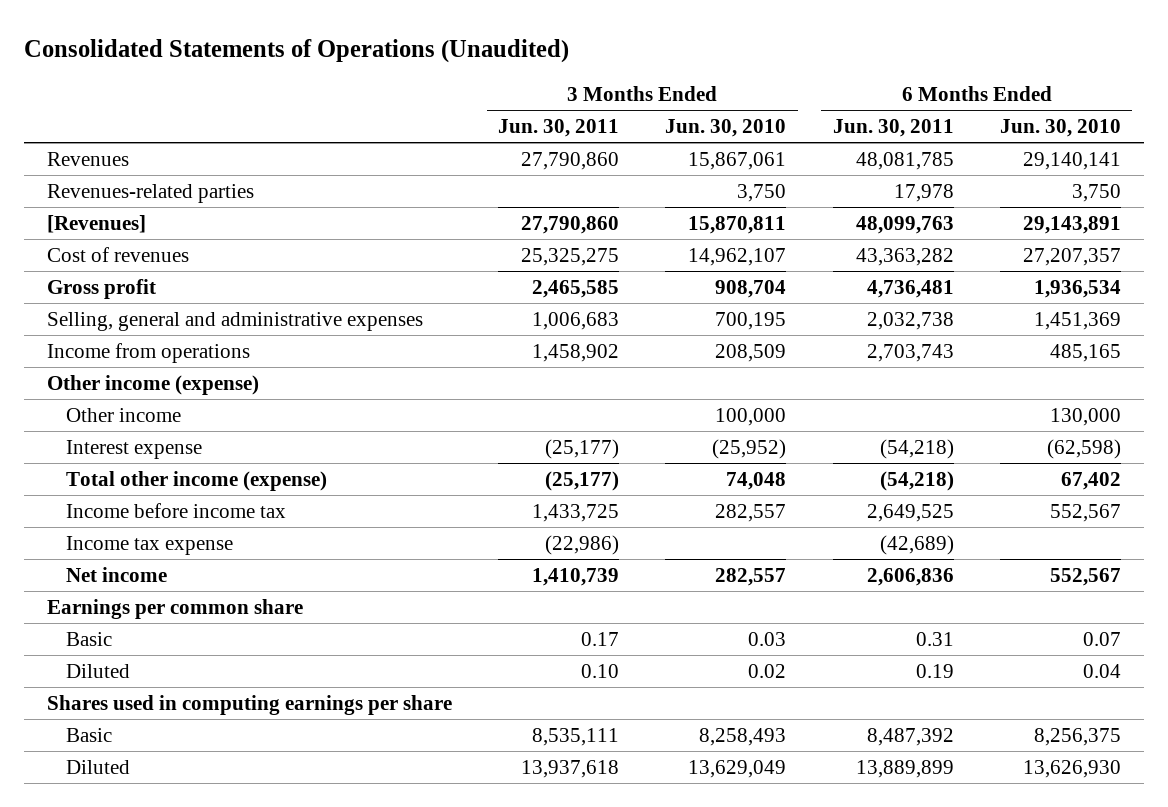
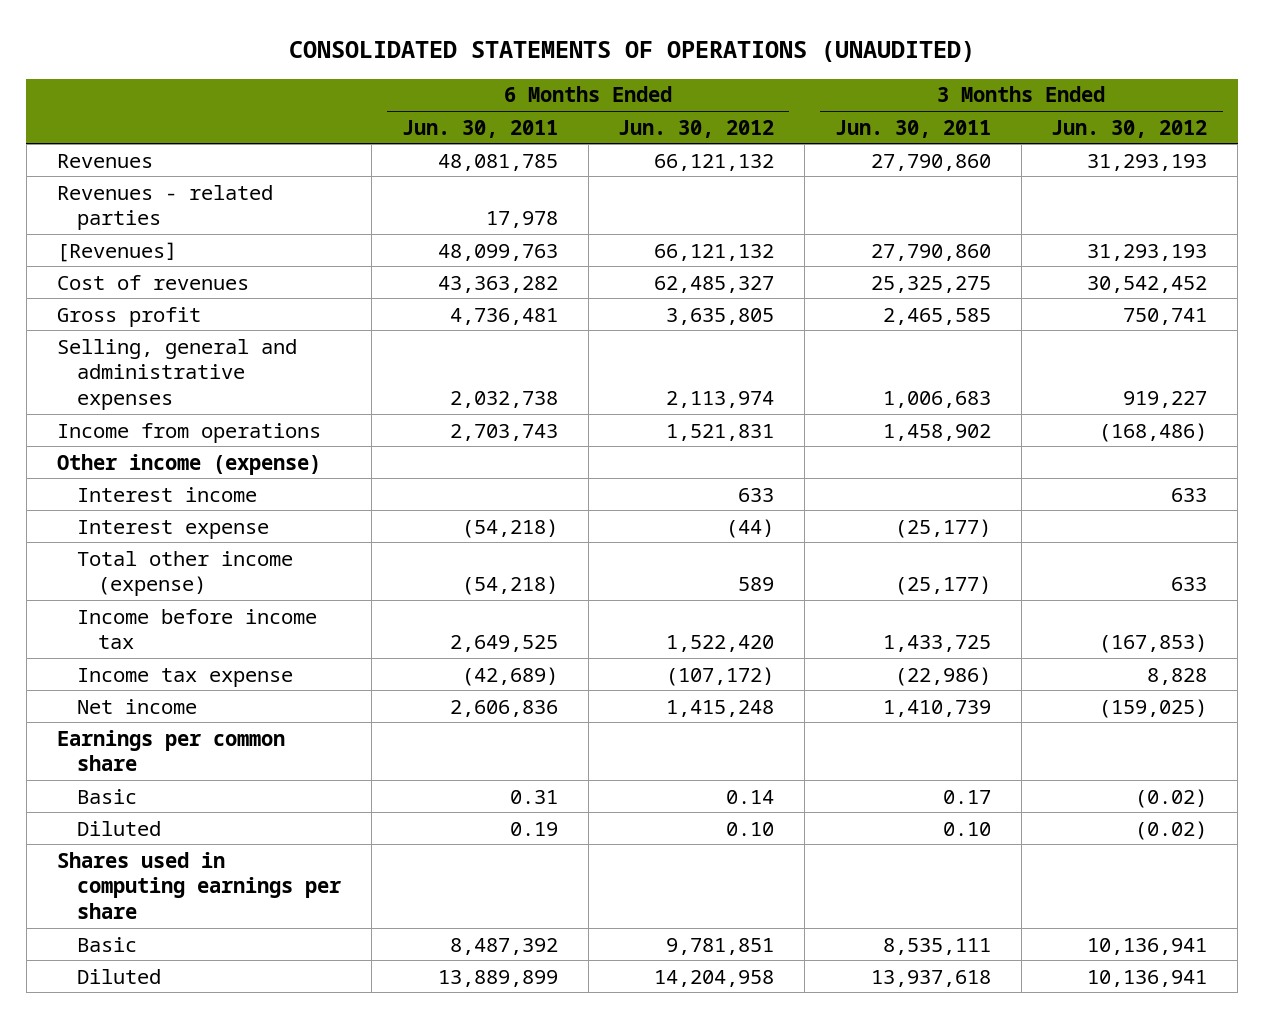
- Consolidated Statements of Operations (Unaudited)
+ CONSOLIDATED STATEMENTS OF OPERATIONS (UNAUDITED)
- | 3 Months Ended Jun. 30, 2011 | 3 Months Ended Jun. 30, 2010 | 6 Months Ended Jun. 30, 2011 | 6 Months Ended Jun. 30, 2010
+ | 6 Months Ended Jun. 30, 2011 | 6 Months Ended Jun. 30, 2012 | 3 Months Ended Jun. 30, 2011 | 3 Months Ended Jun. 30, 2012
- Revenues-related parties | | 3,750 | 17,978 | 3,750
+ Revenues - related parties | 17,978 | | |
- Other income | | 100,000 | | 130,000
+ Interest income | | 633 | | 633

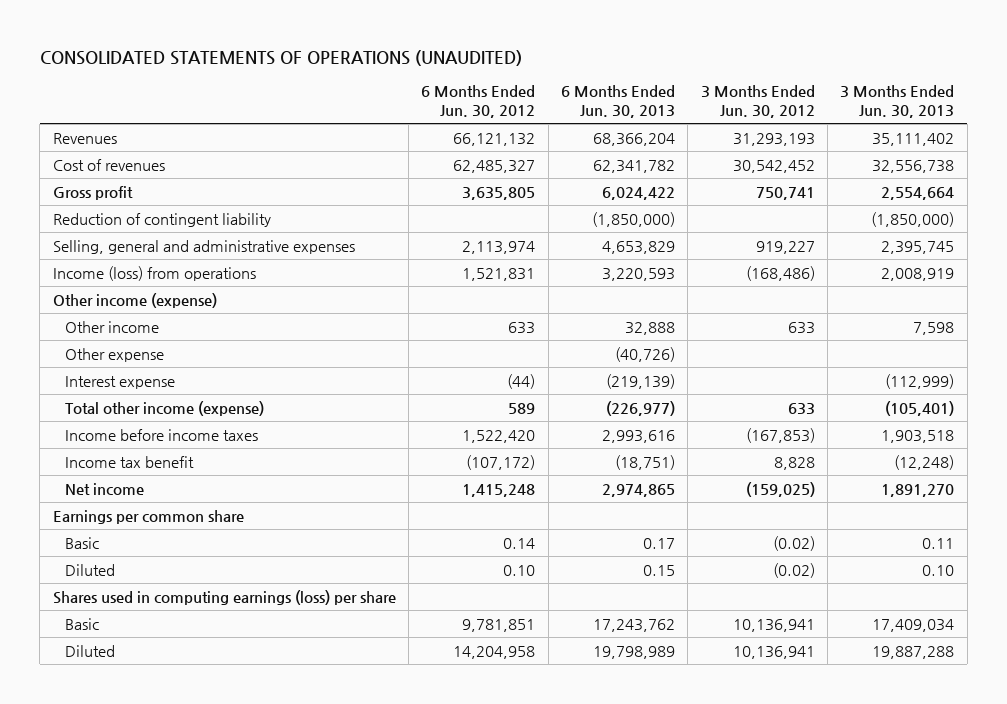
- | 6 Months Ended Jun. 30, 2011 | 6 Months Ended Jun. 30, 2012 | 3 Months Ended Jun. 30, 2011 | 3 Months Ended Jun. 30, 2012
+ | 6 Months Ended Jun. 30, 2012 | 6 Months Ended Jun. 30, 2013 | 3 Months Ended Jun. 30, 2012 | 3 Months Ended Jun. 30, 2013
- Revenues - related parties | 17,978 | | |
- [Revenues] | 48,099,763 | 66,121,132 | 27,790,860 | 31,293,193
+ Reduction of contingent liability | | (1,850,000) | | (1,850,000)
- Income from operations | 2,703,743 | 1,521,831 | 1,458,902 | (168,486)
+ Income (loss) from operations | 1,521,831 | 3,220,593 | (168,486) | 2,008,919
- Interest income | | 633 | | 633
+ Other income | 633 | 32,888 | 633 | 7,598
+ Other expense | | (40,726) | |
- Income before income tax | 2,649,525 | 1,522,420 | 1,433,725 | (167,853)
- Income tax expense | (42,689) | (107,172) | (22,986) | 8,828
+ Income before income taxes | 1,522,420 | 2,993,616 | (167,853) | 1,903,518
+ Income tax benefit | (107,172) | (18,751) | 8,828 | (12,248)
- Shares used in computing earnings per share
+ Shares used in computing earnings (loss) per share

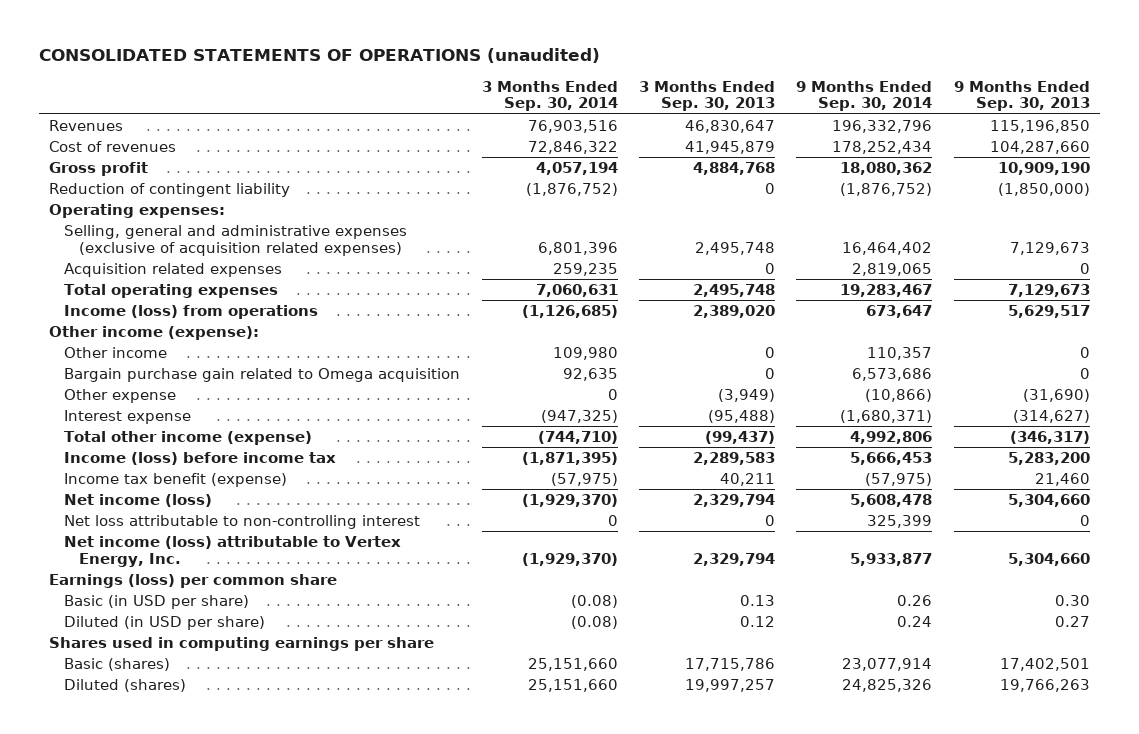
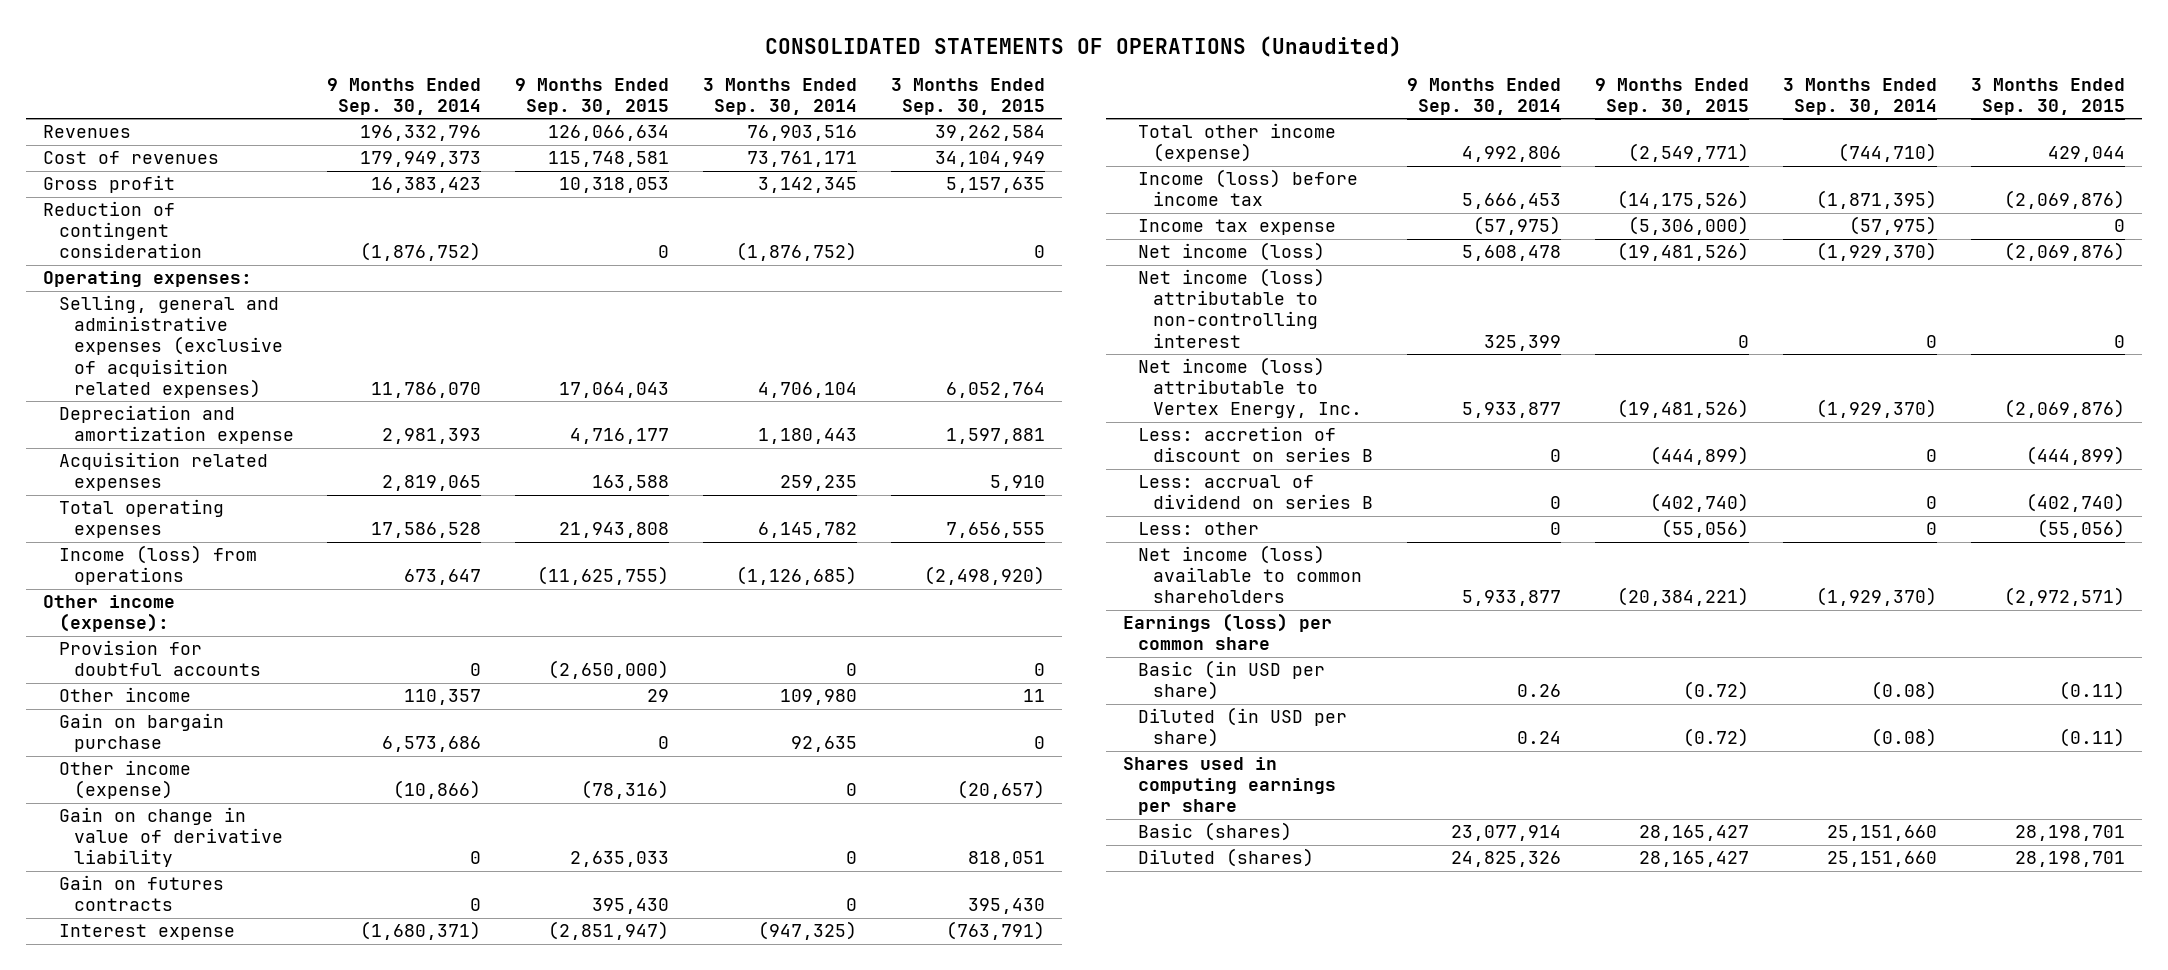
- CONSOLIDATED STATEMENTS OF OPERATIONS (unaudited)
+ CONSOLIDATED STATEMENTS OF OPERATIONS (Unaudited)
- | 3 Months Ended Sep. 30, 2014 | 3 Months Ended Sep. 30, 2013 | 9 Months Ended Sep. 30, 2014 | 9 Months Ended Sep. 30, 2013
+ | 9 Months Ended Sep. 30, 2014 | 9 Months Ended Sep. 30, 2015 | 3 Months Ended Sep. 30, 2014 | 3 Months Ended Sep. 30, 2015
- Cost of revenues | 72,846,322 | 41,945,879 | 178,252,434 | 104,287,660
- Gross profit | 4,057,194 | 4,884,768 | 18,080,362 | 10,909,190
- Reduction of contingent liability | (1,876,752) | 0 | (1,876,752) | (1,850,000)
+ Cost of revenues | 179,949,373 | 115,748,581 | 73,761,171 | 34,104,949
+ Gross profit | 16,383,423 | 10,318,053 | 3,142,345 | 5,157,635
+ Reduction of contingent consideration | (1,876,752) | 0 | (1,876,752) | 0
- Selling, general and administrative expenses (exclusive of acquisition related expenses) | 6,801,396 | 2,495,748 | 16,464,402 | 7,129,673
+ Selling, general and administrative expenses (exclusive of acquisition related expenses) | 11,786,070 | 17,064,043 | 4,706,104 | 6,052,764
+ Depreciation and amortization expense | 2,981,393 | 4,716,177 | 1,180,443 | 1,597,881
- Total operating expenses | 7,060,631 | 2,495,748 | 19,283,467 | 7,129,673
+ Total operating expenses | 17,586,528 | 21,943,808 | 6,145,782 | 7,656,555
+ Provision for doubtful accounts | 0 | (2,650,000) | 0 | 0
- Bargain purchase gain related to Omega acquisition | 92,635 | 0 | 6,573,686 | 0
- Other expense | 0 | (3,949) | (10,866) | (31,690)
+ Gain on bargain purchase | 6,573,686 | 0 | 92,635 | 0
+ Other income (expense) | (10,866) | (78,316) | 0 | (20,657)
+ Gain on change in value of derivative liability | 0 | 2,635,033 | 0 | 818,051
+ Gain on futures contracts | 0 | 395,430 | 0 | 395,430
- Income tax benefit (expense) | (57,975) | 40,211 | (57,975) | 21,460
+ Income tax expense | (57,975) | (5,306,000) | (57,975) | 0
- Net loss attributable to non-controlling interest | 0 | 0 | 325,399 | 0
+ Net income (loss) attributable to non-controlling interest | 325,399 | 0 | 0 | 0
+ Less: accretion of discount on series B | 0 | (444,899) | 0 | (444,899)
+ Less: accrual of dividend on series B | 0 | (402,740) | 0 | (402,740)
+ Less: other | 0 | (55,056) | 0 | (55,056)
+ Net income (loss) available to common shareholders | 5,933,877 | (20,384,221) | (1,929,370) | (2,972,571)

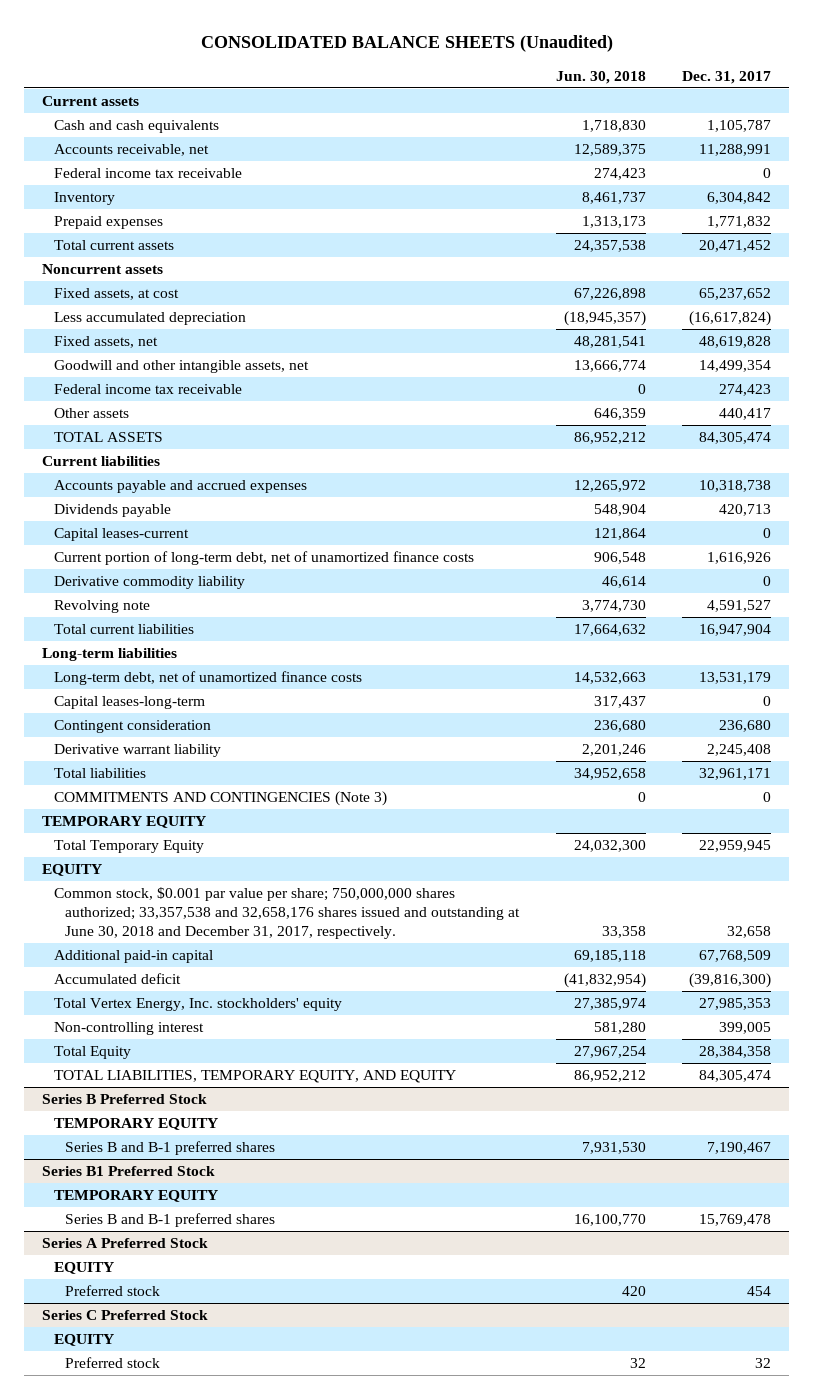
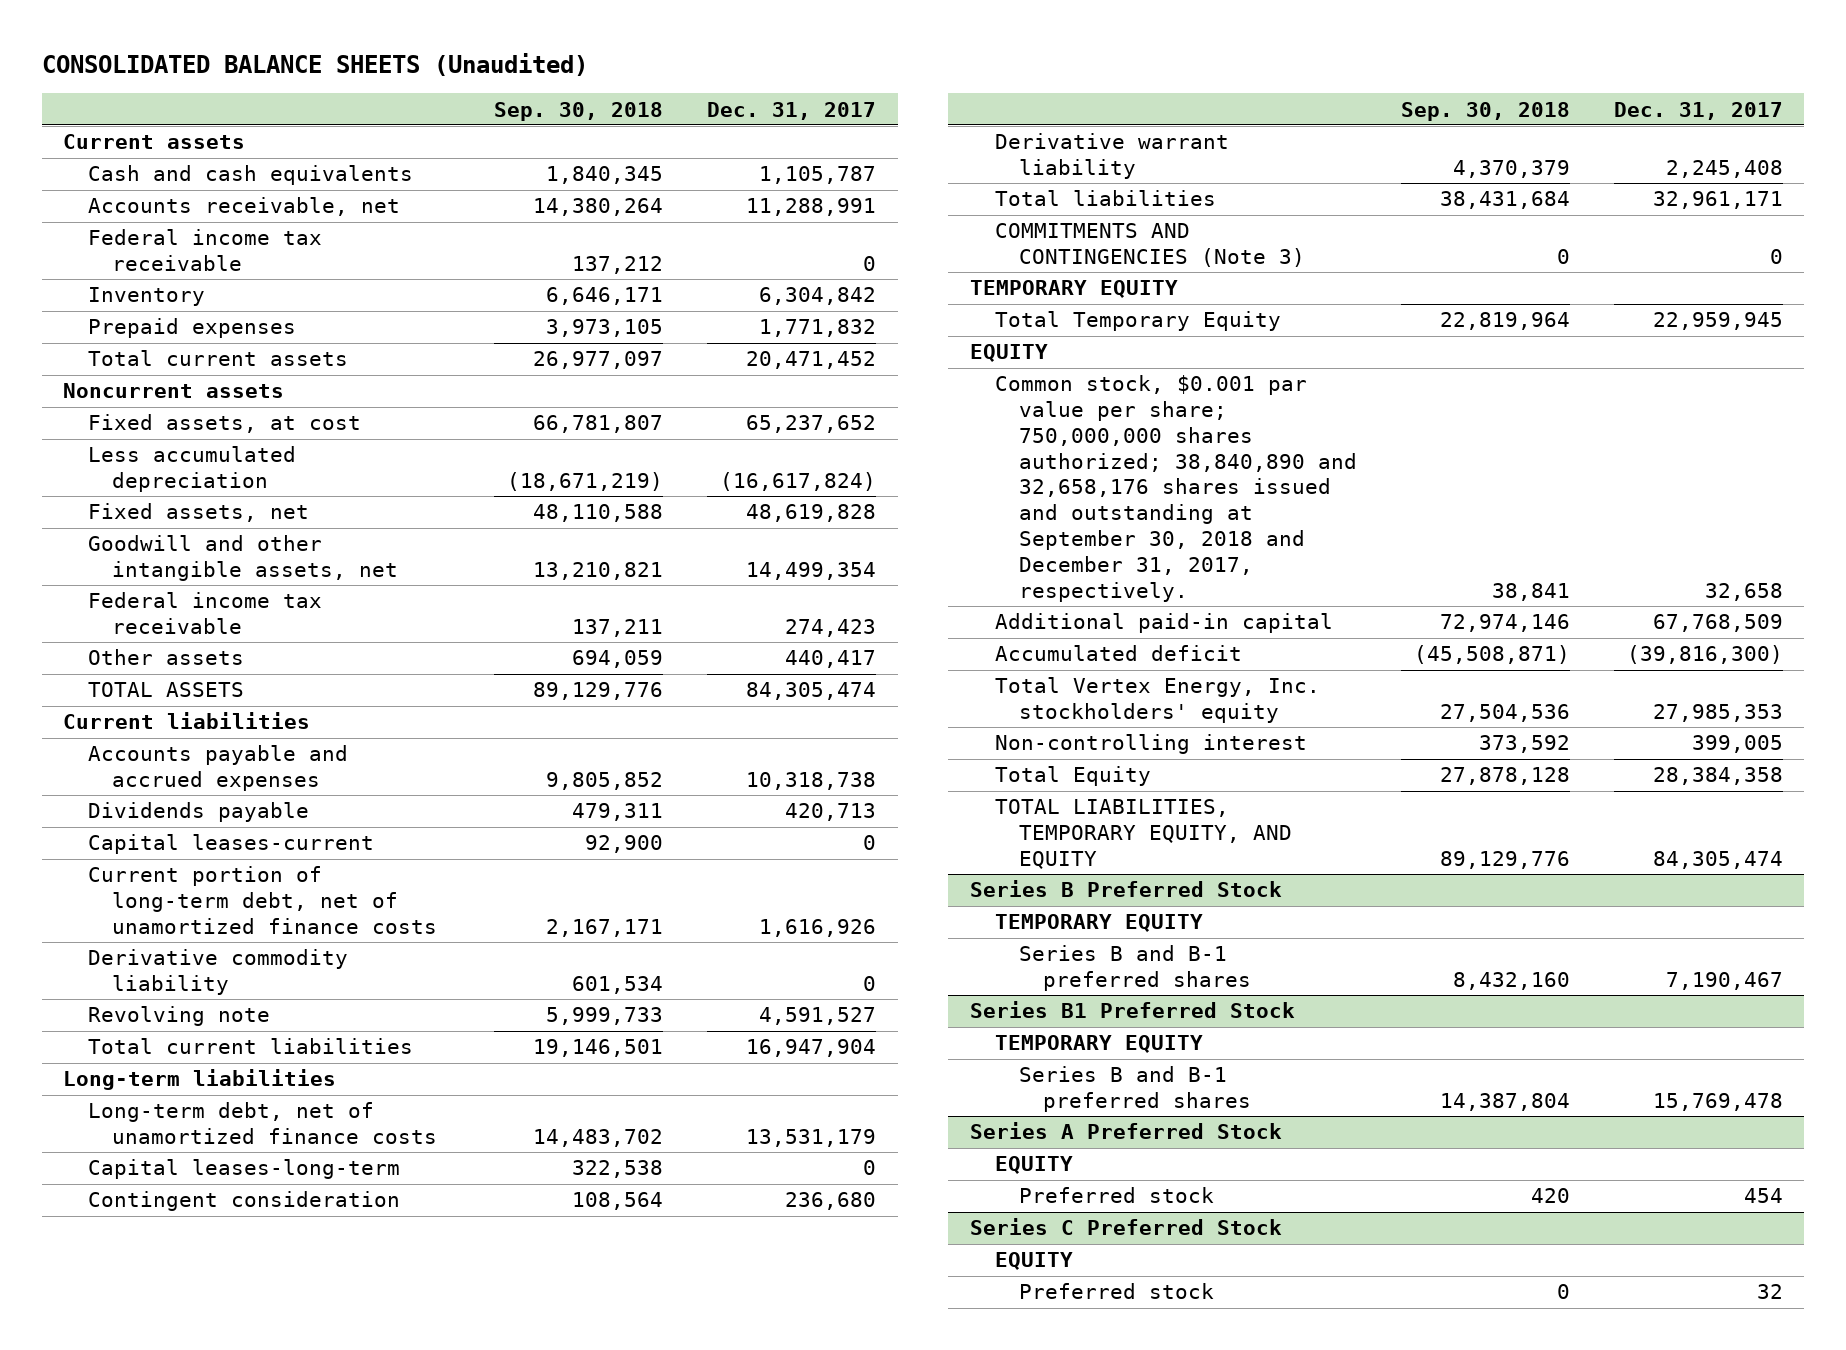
- | Jun. 30, 2018 | Dec. 31, 2017
+ | Sep. 30, 2018 | Dec. 31, 2017
- Common stock, $0.001 par value per share; 750,000,000 shares authorized; 33,357,538 and 32,658,176 shares issued and outstanding at June 30, 2018 and December 31, 2017, respectively. | 33,358 | 32,658
+ Common stock, $0.001 par value per share; 750,000,000 shares authorized; 38,840,890 and 32,658,176 shares issued and outstanding at September 30, 2018 and December 31, 2017, respectively. | 38,841 | 32,658

